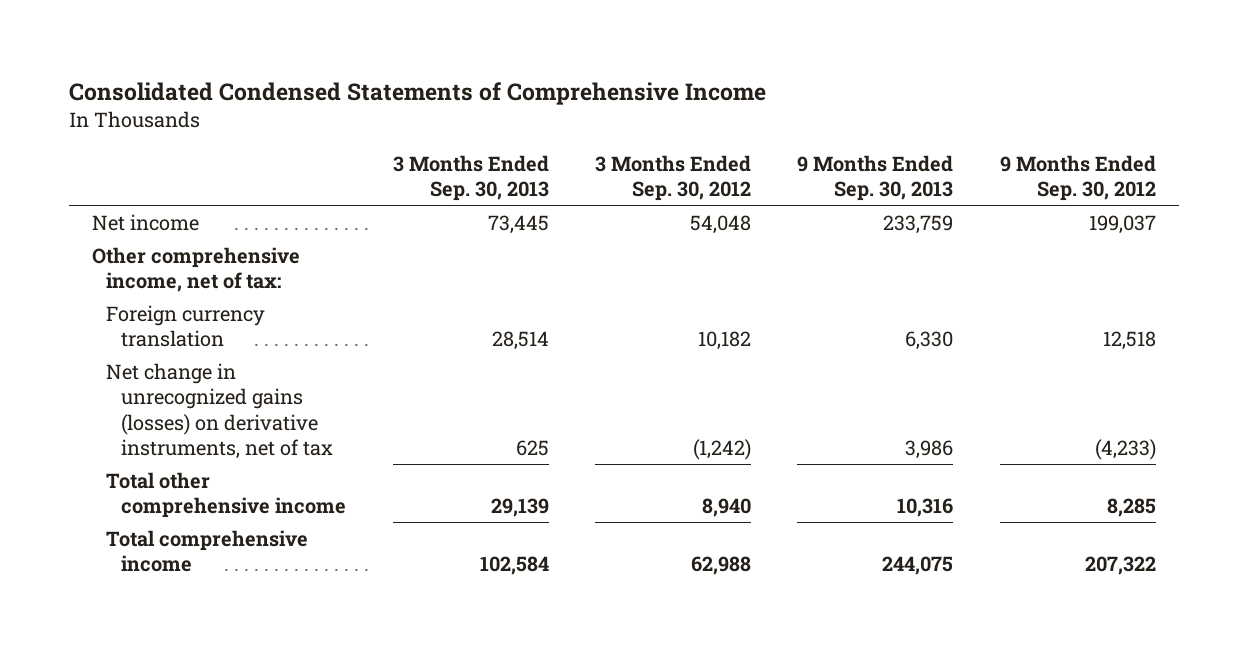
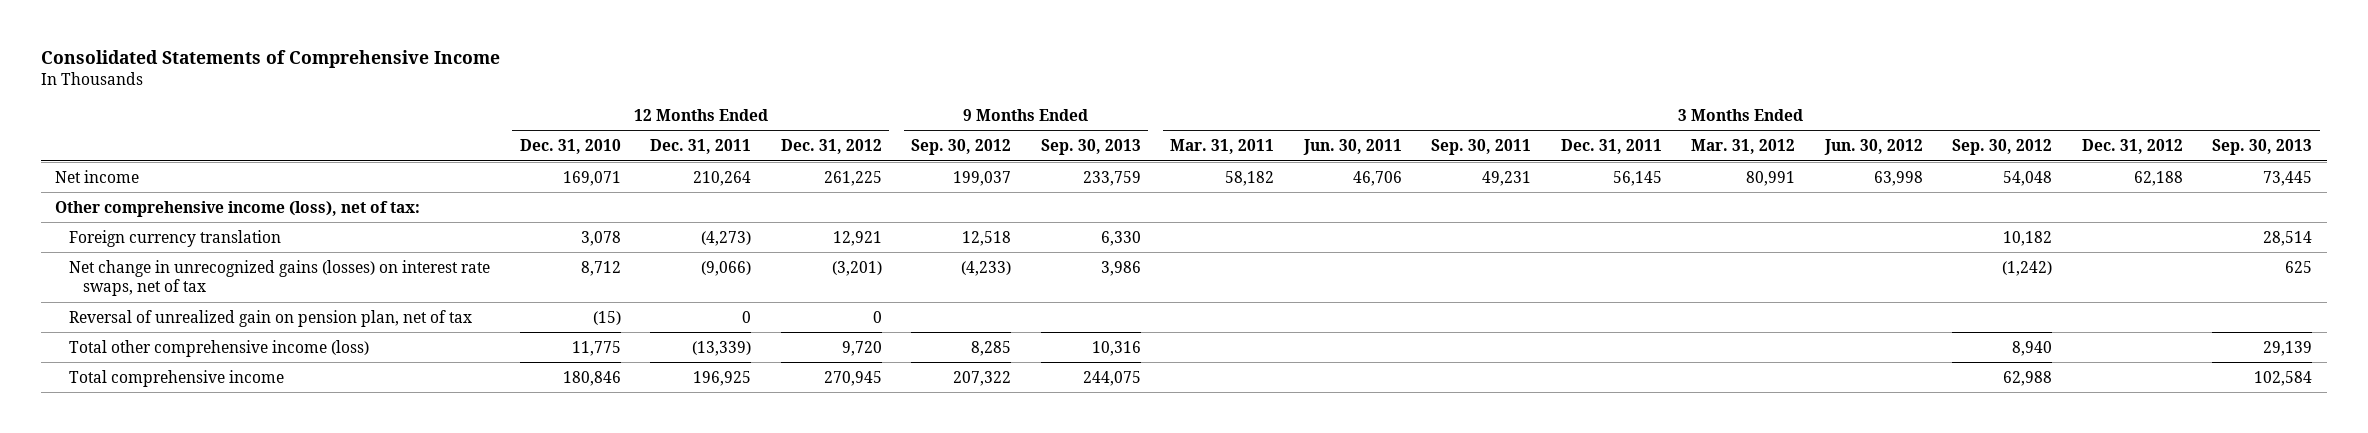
- Consolidated Condensed Statements of Comprehensive Income
+ Consolidated Statements of Comprehensive Income
- | 3 Months Ended Sep. 30, 2013 | 3 Months Ended Sep. 30, 2012 | 9 Months Ended Sep. 30, 2013 | 9 Months Ended Sep. 30, 2012
+ | 12 Months Ended Dec. 31, 2010 | 12 Months Ended Dec. 31, 2011 | 12 Months Ended Dec. 31, 2012 | 9 Months Ended Sep. 30, 2012 | 9 Months Ended Sep. 30, 2013 | 3 Months Ended Mar. 31, 2011 | 3 Months Ended Jun. 30, 2011 | 3 Months Ended Sep. 30, 2011 | 3 Months Ended Dec. 31, 2011 | 3 Months Ended Mar. 31, 2012 | 3 Months Ended Jun. 30, 2012 | 3 Months Ended Sep. 30, 2012 | 3 Months Ended Dec. 31, 2012 | 3 Months Ended Sep. 30, 2013
- Other comprehensive income, net of tax:
+ Other comprehensive income (loss), net of tax:
- Net change in unrecognized gains (losses) on derivative instruments, net of tax | 625 | (1,242) | 3,986 | (4,233)
- Total other comprehensive income | 29,139 | 8,940 | 10,316 | 8,285
+ Net change in unrecognized gains (losses) on interest rate swaps, net of tax | 8,712 | (9,066) | (3,201) | (4,233) | 3,986 | | | | | | | (1,242) | | 625
+ Reversal of unrealized gain on pension plan, net of tax | (15) | 0 | 0 | | | | | | | | | | |
+ Total other comprehensive income (loss) | 11,775 | (13,339) | 9,720 | 8,285 | 10,316 | | | | | | | 8,940 | | 29,139

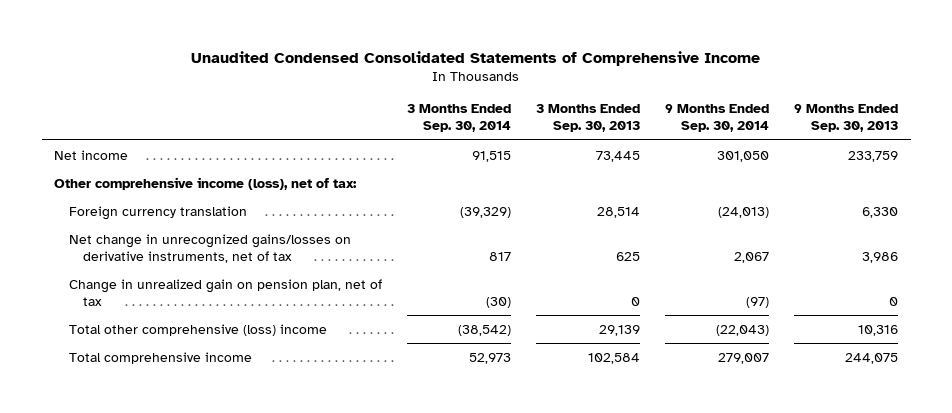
- Consolidated Statements of Comprehensive Income
+ Unaudited Condensed Consolidated Statements of Comprehensive Income
- | 12 Months Ended Dec. 31, 2010 | 12 Months Ended Dec. 31, 2011 | 12 Months Ended Dec. 31, 2012 | 9 Months Ended Sep. 30, 2012 | 9 Months Ended Sep. 30, 2013 | 3 Months Ended Mar. 31, 2011 | 3 Months Ended Jun. 30, 2011 | 3 Months Ended Sep. 30, 2011 | 3 Months Ended Dec. 31, 2011 | 3 Months Ended Mar. 31, 2012 | 3 Months Ended Jun. 30, 2012 | 3 Months Ended Sep. 30, 2012 | 3 Months Ended Dec. 31, 2012 | 3 Months Ended Sep. 30, 2013
+ | 3 Months Ended Sep. 30, 2014 | 3 Months Ended Sep. 30, 2013 | 9 Months Ended Sep. 30, 2014 | 9 Months Ended Sep. 30, 2013
- Net change in unrecognized gains (losses) on interest rate swaps, net of tax | 8,712 | (9,066) | (3,201) | (4,233) | 3,986 | | | | | | | (1,242) | | 625
- Reversal of unrealized gain on pension plan, net of tax | (15) | 0 | 0 | | | | | | | | | | |
- Total other comprehensive income (loss) | 11,775 | (13,339) | 9,720 | 8,285 | 10,316 | | | | | | | 8,940 | | 29,139
+ Net change in unrecognized gains/losses on derivative instruments, net of tax | 817 | 625 | 2,067 | 3,986
+ Change in unrealized gain on pension plan, net of tax | (30) | 0 | (97) | 0
+ Total other comprehensive (loss) income | (38,542) | 29,139 | (22,043) | 10,316

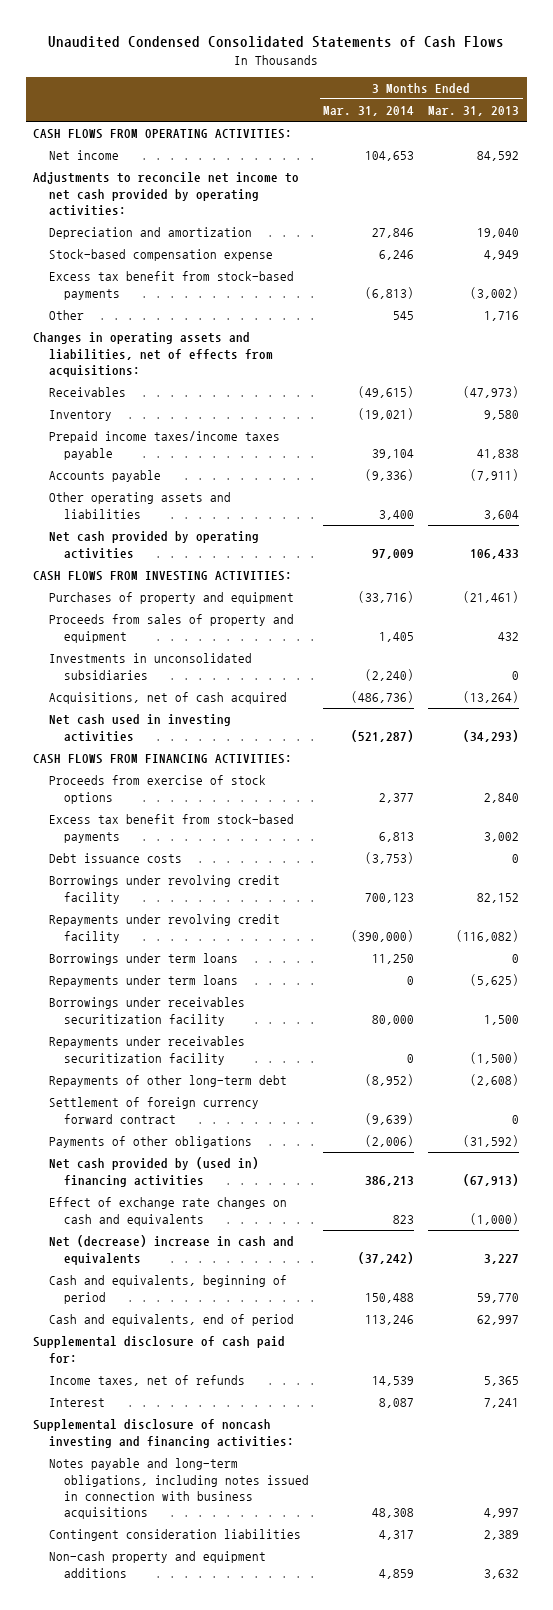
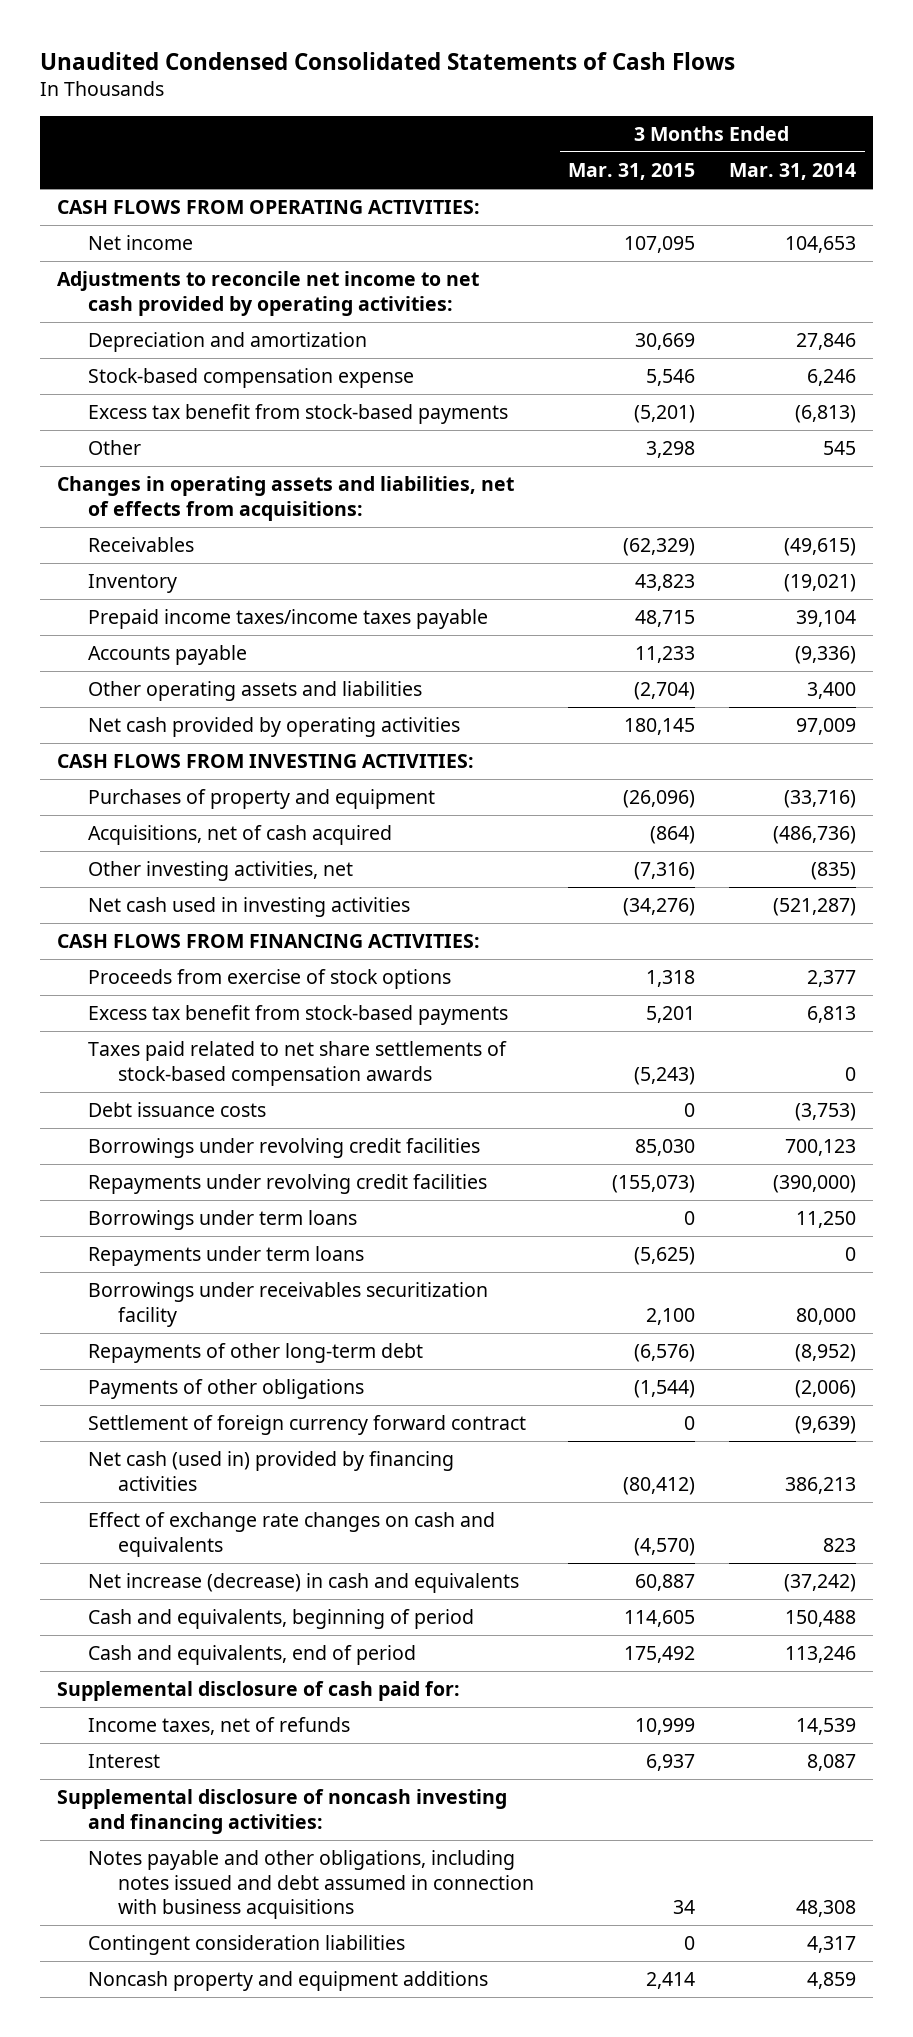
- | 3 Months Ended Mar. 31, 2014 | 3 Months Ended Mar. 31, 2013
+ | 3 Months Ended Mar. 31, 2015 | 3 Months Ended Mar. 31, 2014
- Proceeds from sales of property and equipment | 1,405 | 432
- Investments in unconsolidated subsidiaries | (2,240) | 0
+ Other investing activities, net | (7,316) | (835)
+ Taxes paid related to net share settlements of stock-based compensation awards | (5,243) | 0
- Borrowings under revolving credit facility | 700,123 | 82,152
- Repayments under revolving credit facility | (390,000) | (116,082)
+ Borrowings under revolving credit facilities | 85,030 | 700,123
+ Repayments under revolving credit facilities | (155,073) | (390,000)
- Repayments under receivables securitization facility | 0 | (1,500)
- Net cash provided by (used in) financing activities | 386,213 | (67,913)
moved down: Settlement of foreign currency forward contract | 0 | (9,639)
+ Net cash (used in) provided by financing activities | (80,412) | 386,213
- Net (decrease) increase in cash and equivalents | (37,242) | 3,227
+ Net increase (decrease) in cash and equivalents | 60,887 | (37,242)
- Notes payable and long-term obligations, including notes issued in connection with business acquisitions | 48,308 | 4,997
+ Notes payable and other obligations, including notes issued and debt assumed in connection with business acquisitions | 34 | 48,308
- Non-cash property and equipment additions | 4,859 | 3,632
+ Noncash property and equipment additions | 2,414 | 4,859

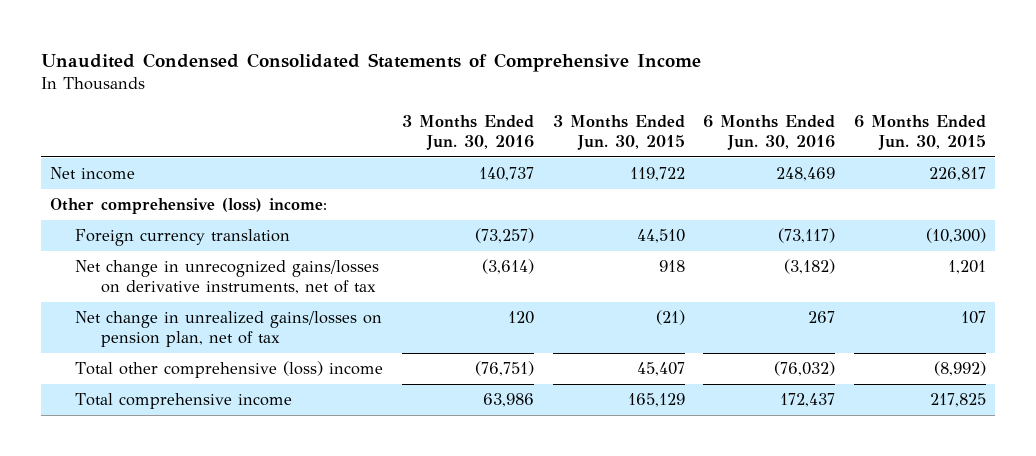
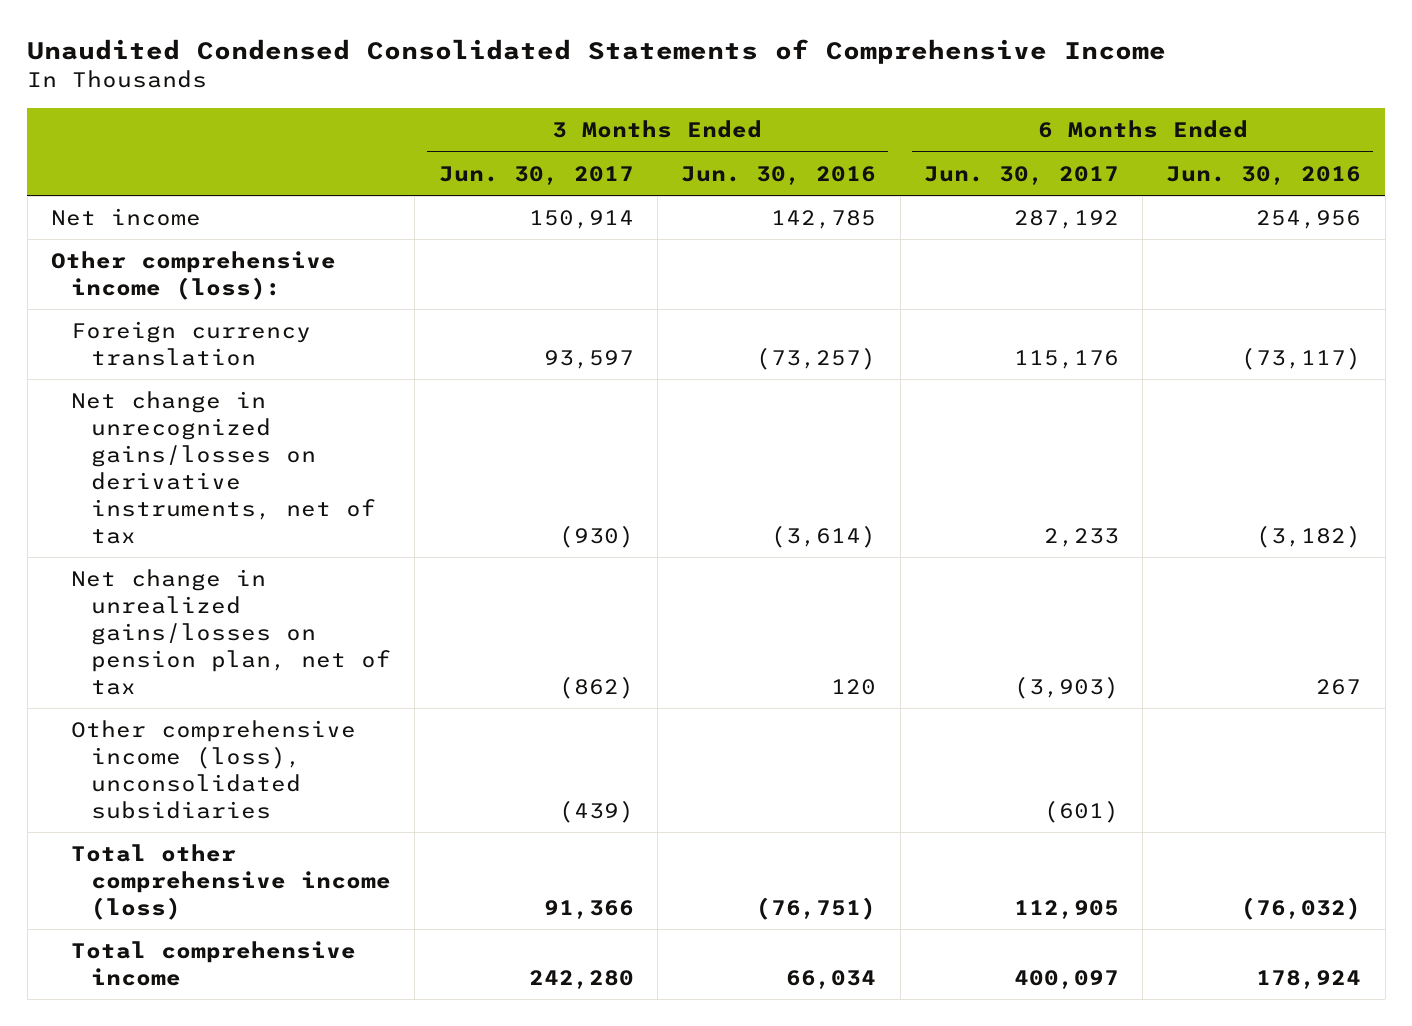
- | 3 Months Ended Jun. 30, 2016 | 3 Months Ended Jun. 30, 2015 | 6 Months Ended Jun. 30, 2016 | 6 Months Ended Jun. 30, 2015
+ | 3 Months Ended Jun. 30, 2017 | 3 Months Ended Jun. 30, 2016 | 6 Months Ended Jun. 30, 2017 | 6 Months Ended Jun. 30, 2016
- Net income | 140,737 | 119,722 | 248,469 | 226,817
- Other comprehensive (loss) income:
+ Net income | 150,914 | 142,785 | 287,192 | 254,956
+ Other comprehensive income (loss):
- Total other comprehensive (loss) income | (76,751) | 45,407 | (76,032) | (8,992)
- Total comprehensive income | 63,986 | 165,129 | 172,437 | 217,825
+ Other comprehensive income (loss), unconsolidated subsidiaries | (439) | | (601) |
+ Total other comprehensive income (loss) | 91,366 | (76,751) | 112,905 | (76,032)
+ Total comprehensive income | 242,280 | 66,034 | 400,097 | 178,924

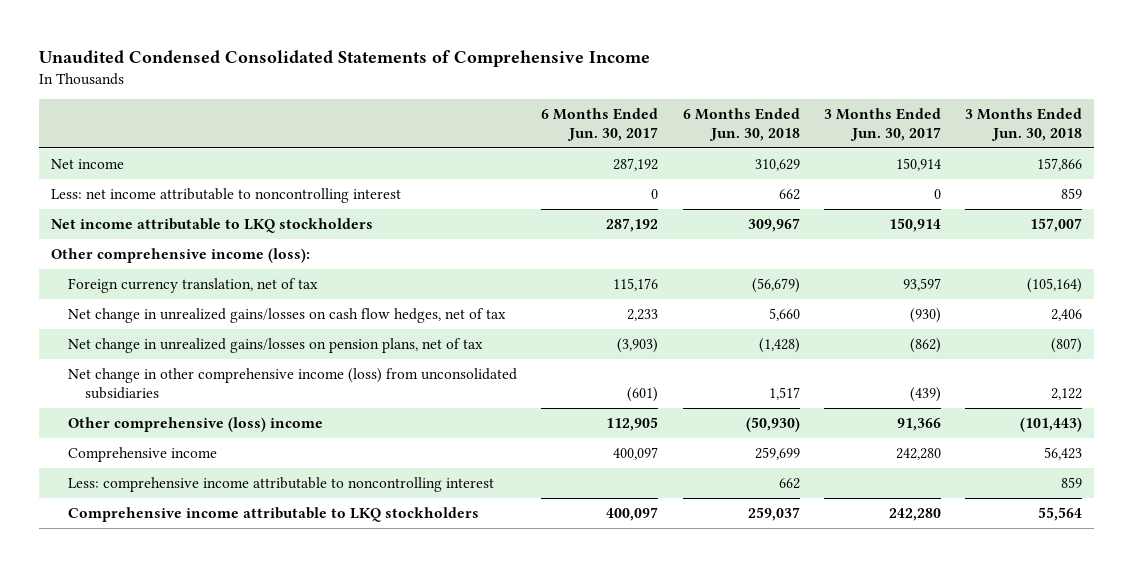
- | 3 Months Ended Jun. 30, 2017 | 3 Months Ended Jun. 30, 2016 | 6 Months Ended Jun. 30, 2017 | 6 Months Ended Jun. 30, 2016
+ | 6 Months Ended Jun. 30, 2017 | 6 Months Ended Jun. 30, 2018 | 3 Months Ended Jun. 30, 2017 | 3 Months Ended Jun. 30, 2018
+ Less: net income attributable to noncontrolling interest | 0 | 662 | 0 | 859
+ Net income attributable to LKQ stockholders | 287,192 | 309,967 | 150,914 | 157,007
- Foreign currency translation | 93,597 | (73,257) | 115,176 | (73,117)
- Net change in unrecognized gains/losses on derivative instruments, net of tax | (930) | (3,614) | 2,233 | (3,182)
- Net change in unrealized gains/losses on pension plan, net of tax | (862) | 120 | (3,903) | 267
- Other comprehensive income (loss), unconsolidated subsidiaries | (439) | | (601) |
- Total other comprehensive income (loss) | 91,366 | (76,751) | 112,905 | (76,032)
- Total comprehensive income | 242,280 | 66,034 | 400,097 | 178,924
+ Foreign currency translation, net of tax | 115,176 | (56,679) | 93,597 | (105,164)
+ Net change in unrealized gains/losses on cash flow hedges, net of tax | 2,233 | 5,660 | (930) | 2,406
+ Net change in unrealized gains/losses on pension plans, net of tax | (3,903) | (1,428) | (862) | (807)
+ Net change in other comprehensive income (loss) from unconsolidated subsidiaries | (601) | 1,517 | (439) | 2,122
+ Other comprehensive (loss) income | 112,905 | (50,930) | 91,366 | (101,443)
+ Comprehensive income | 400,097 | 259,699 | 242,280 | 56,423
+ Less: comprehensive income attributable to noncontrolling interest | | 662 | | 859
+ Comprehensive income attributable to LKQ stockholders | 400,097 | 259,037 | 242,280 | 55,564

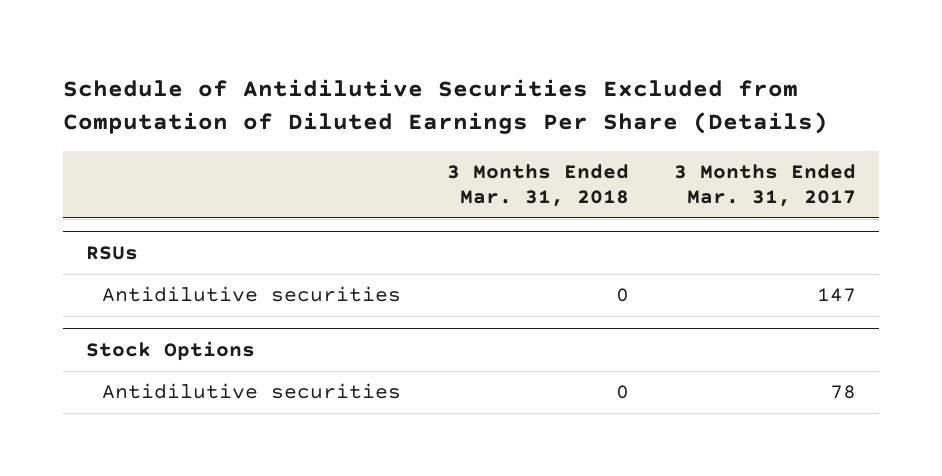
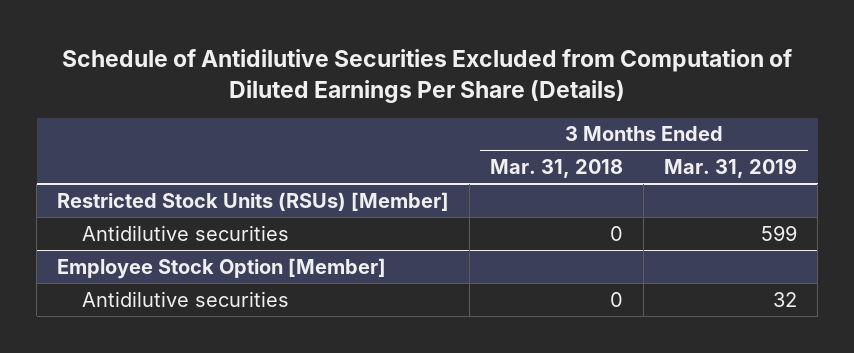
- | 3 Months Ended Mar. 31, 2018 | 3 Months Ended Mar. 31, 2017
+ | 3 Months Ended Mar. 31, 2018 | 3 Months Ended Mar. 31, 2019
- RSUs
+ Restricted Stock Units (RSUs) [Member]
- Stock Options
+ Employee Stock Option [Member]

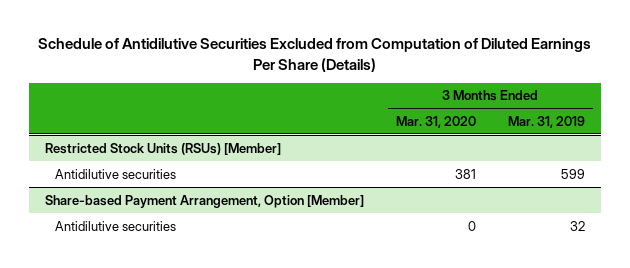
- | 3 Months Ended Mar. 31, 2018 | 3 Months Ended Mar. 31, 2019
+ | 3 Months Ended Mar. 31, 2020 | 3 Months Ended Mar. 31, 2019
- Employee Stock Option [Member]
+ Share-based Payment Arrangement, Option [Member]

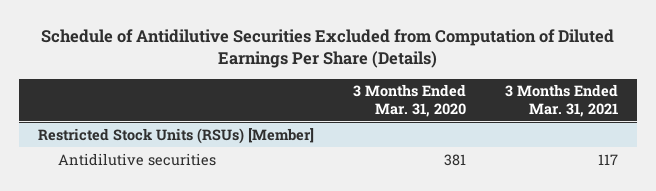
- | 3 Months Ended Mar. 31, 2020 | 3 Months Ended Mar. 31, 2019
+ | 3 Months Ended Mar. 31, 2020 | 3 Months Ended Mar. 31, 2021
- Share-based Payment Arrangement, Option [Member]
- Antidilutive securities | 0 | 32

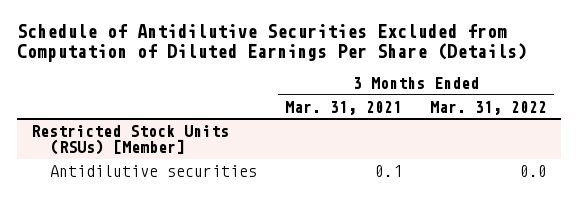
- | 3 Months Ended Mar. 31, 2020 | 3 Months Ended Mar. 31, 2021
+ | 3 Months Ended Mar. 31, 2021 | 3 Months Ended Mar. 31, 2022
@ Restricted Stock Units (RSUs) [Member]
- Antidilutive securities | 381 | 117
+ Antidilutive securities | 0.1 | 0.0

